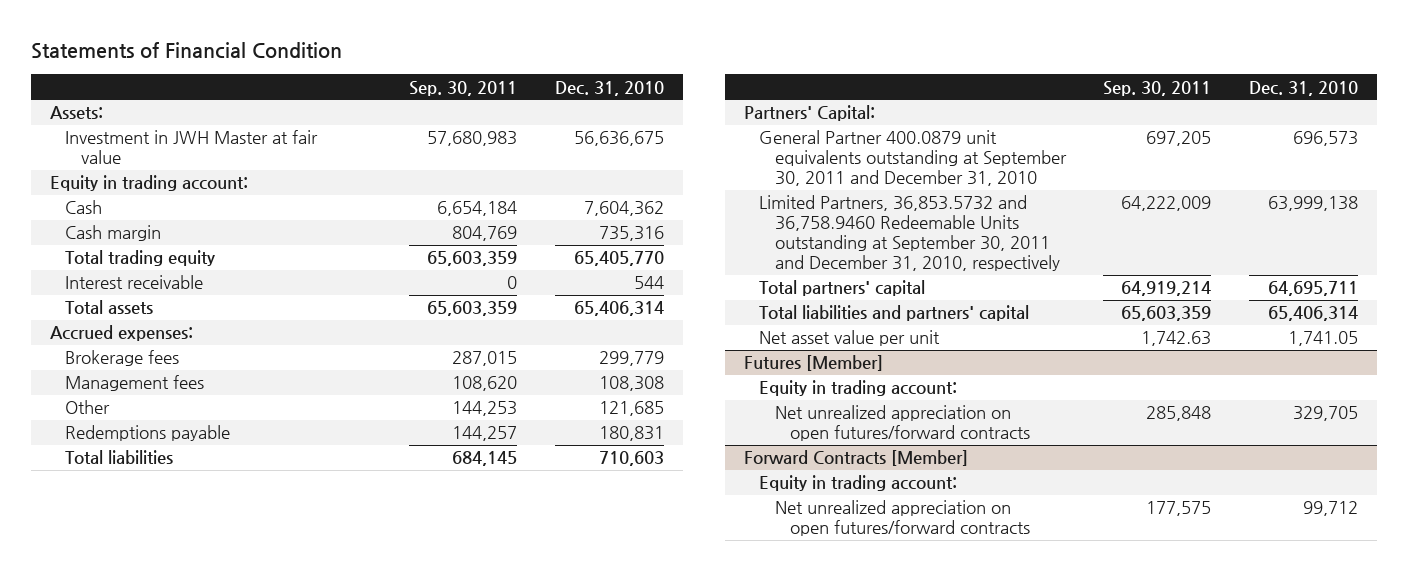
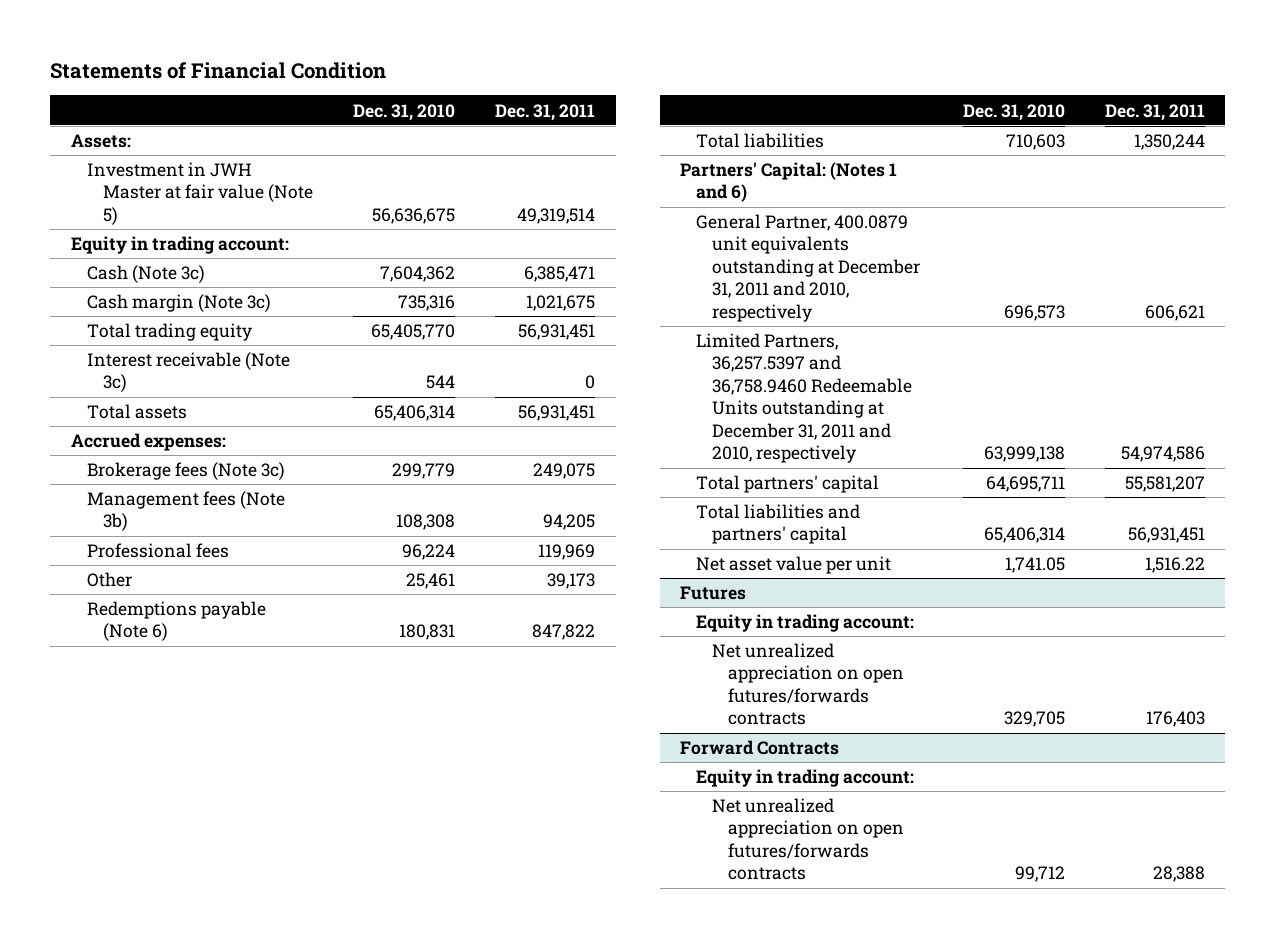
- | Sep. 30, 2011 | Dec. 31, 2010
+ | Dec. 31, 2010 | Dec. 31, 2011
- Investment in JWH Master at fair value | 57,680,983 | 56,636,675
+ Investment in JWH Master at fair value (Note 5) | 56,636,675 | 49,319,514
- Cash | 6,654,184 | 7,604,362
- Cash margin | 804,769 | 735,316
+ Cash (Note 3c) | 7,604,362 | 6,385,471
+ Cash margin (Note 3c) | 735,316 | 1,021,675
- Interest receivable | 0 | 544
+ Interest receivable (Note 3c) | 544 | 0
- Brokerage fees | 287,015 | 299,779
- Management fees | 108,620 | 108,308
- Other | 144,253 | 121,685
- Redemptions payable | 144,257 | 180,831
+ Brokerage fees (Note 3c) | 299,779 | 249,075
+ Management fees (Note 3b) | 108,308 | 94,205
+ Professional fees | 96,224 | 119,969
+ Other | 25,461 | 39,173
+ Redemptions payable (Note 6) | 180,831 | 847,822
- Partners' Capital:
- General Partner 400.0879 unit equivalents outstanding at September 30, 2011 and December 31, 2010 | 697,205 | 696,573
- Limited Partners, 36,853.5732 and 36,758.9460 Redeemable Units outstanding at September 30, 2011 and December 31, 2010, respectively | 64,222,009 | 63,999,138
+ Partners' Capital: (Notes 1 and 6)
+ General Partner, 400.0879 unit equivalents outstanding at December 31, 2011 and 2010, respectively | 696,573 | 606,621
+ Limited Partners, 36,257.5397 and 36,758.9460 Redeemable Units outstanding at December 31, 2011 and 2010, respectively | 63,999,138 | 54,974,586
- Futures [Member]
+ Futures
- Net unrealized appreciation on open futures/forward contracts | 285,848 | 329,705
- Forward Contracts [Member]
+ Net unrealized appreciation on open futures/forwards contracts | 329,705 | 176,403
+ Forward Contracts
- Net unrealized appreciation on open futures/forward contracts | 177,575 | 99,712
+ Net unrealized appreciation on open futures/forwards contracts | 99,712 | 28,388

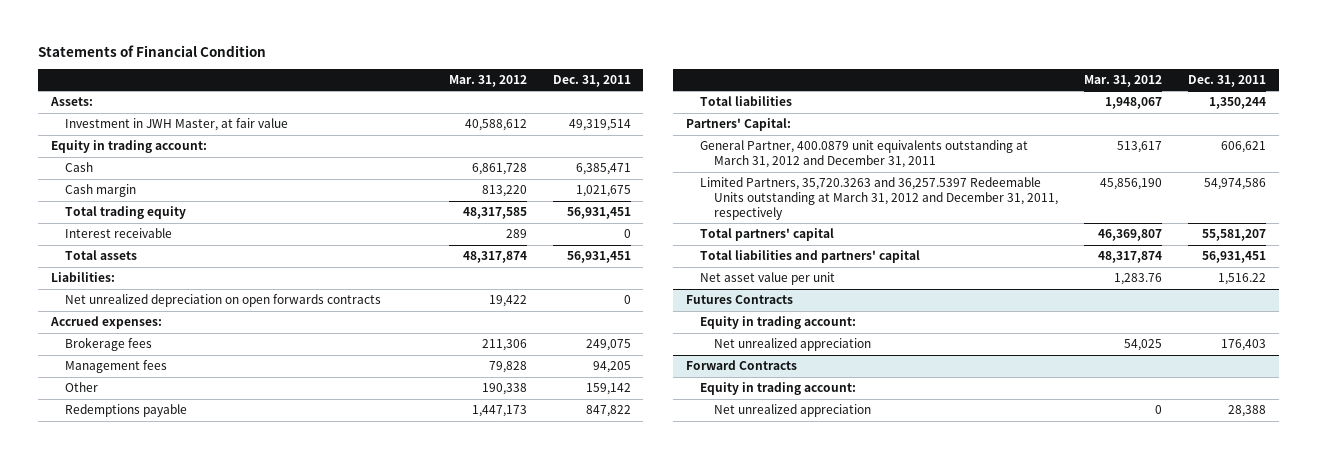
- | Dec. 31, 2010 | Dec. 31, 2011
+ | Mar. 31, 2012 | Dec. 31, 2011
- Investment in JWH Master at fair value (Note 5) | 56,636,675 | 49,319,514
+ Investment in JWH Master, at fair value | 40,588,612 | 49,319,514
- Cash (Note 3c) | 7,604,362 | 6,385,471
- Cash margin (Note 3c) | 735,316 | 1,021,675
+ Cash | 6,861,728 | 6,385,471
+ Cash margin | 813,220 | 1,021,675
- Interest receivable (Note 3c) | 544 | 0
+ Interest receivable | 289 | 0
+ Liabilities:
+ Net unrealized depreciation on open forwards contracts | 19,422 | 0
- Brokerage fees (Note 3c) | 299,779 | 249,075
- Management fees (Note 3b) | 108,308 | 94,205
- Professional fees | 96,224 | 119,969
- Other | 25,461 | 39,173
- Redemptions payable (Note 6) | 180,831 | 847,822
+ Brokerage fees | 211,306 | 249,075
+ Management fees | 79,828 | 94,205
+ Other | 190,338 | 159,142
+ Redemptions payable | 1,447,173 | 847,822
- Partners' Capital: (Notes 1 and 6)
- General Partner, 400.0879 unit equivalents outstanding at December 31, 2011 and 2010, respectively | 696,573 | 606,621
- Limited Partners, 36,257.5397 and 36,758.9460 Redeemable Units outstanding at December 31, 2011 and 2010, respectively | 63,999,138 | 54,974,586
+ Partners' Capital:
+ General Partner, 400.0879 unit equivalents outstanding at March 31, 2012 and December 31, 2011 | 513,617 | 606,621
+ Limited Partners, 35,720.3263 and 36,257.5397 Redeemable Units outstanding at March 31, 2012 and December 31, 2011, respectively | 45,856,190 | 54,974,586
- Futures
+ Futures Contracts
- Net unrealized appreciation on open futures/forwards contracts | 329,705 | 176,403
+ Net unrealized appreciation | 54,025 | 176,403
@ Forward Contracts
- Net unrealized appreciation on open futures/forwards contracts | 99,712 | 28,388
+ Net unrealized appreciation | 0 | 28,388

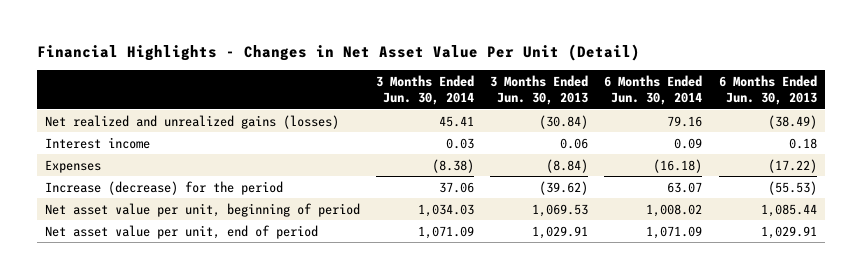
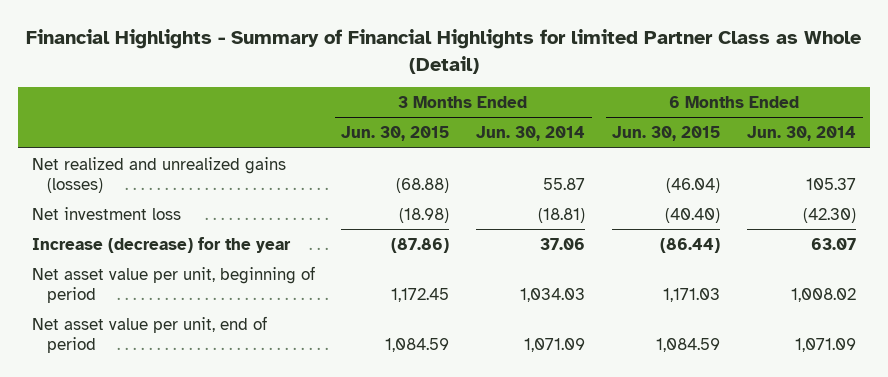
- Financial Highlights - Changes in Net Asset Value Per Unit (Detail)
+ Financial Highlights - Summary of Financial Highlights for limited Partner Class as Whole (Detail)
- | 3 Months Ended Jun. 30, 2014 | 3 Months Ended Jun. 30, 2013 | 6 Months Ended Jun. 30, 2014 | 6 Months Ended Jun. 30, 2013
+ | 3 Months Ended Jun. 30, 2015 | 3 Months Ended Jun. 30, 2014 | 6 Months Ended Jun. 30, 2015 | 6 Months Ended Jun. 30, 2014
- Net realized and unrealized gains (losses) | 45.41 | (30.84) | 79.16 | (38.49)
- Interest income | 0.03 | 0.06 | 0.09 | 0.18
- Expenses | (8.38) | (8.84) | (16.18) | (17.22)
- Increase (decrease) for the period | 37.06 | (39.62) | 63.07 | (55.53)
+ Net realized and unrealized gains (losses) | (68.88) | 55.87 | (46.04) | 105.37
+ Net investment loss | (18.98) | (18.81) | (40.40) | (42.30)
+ Increase (decrease) for the year | (87.86) | 37.06 | (86.44) | 63.07

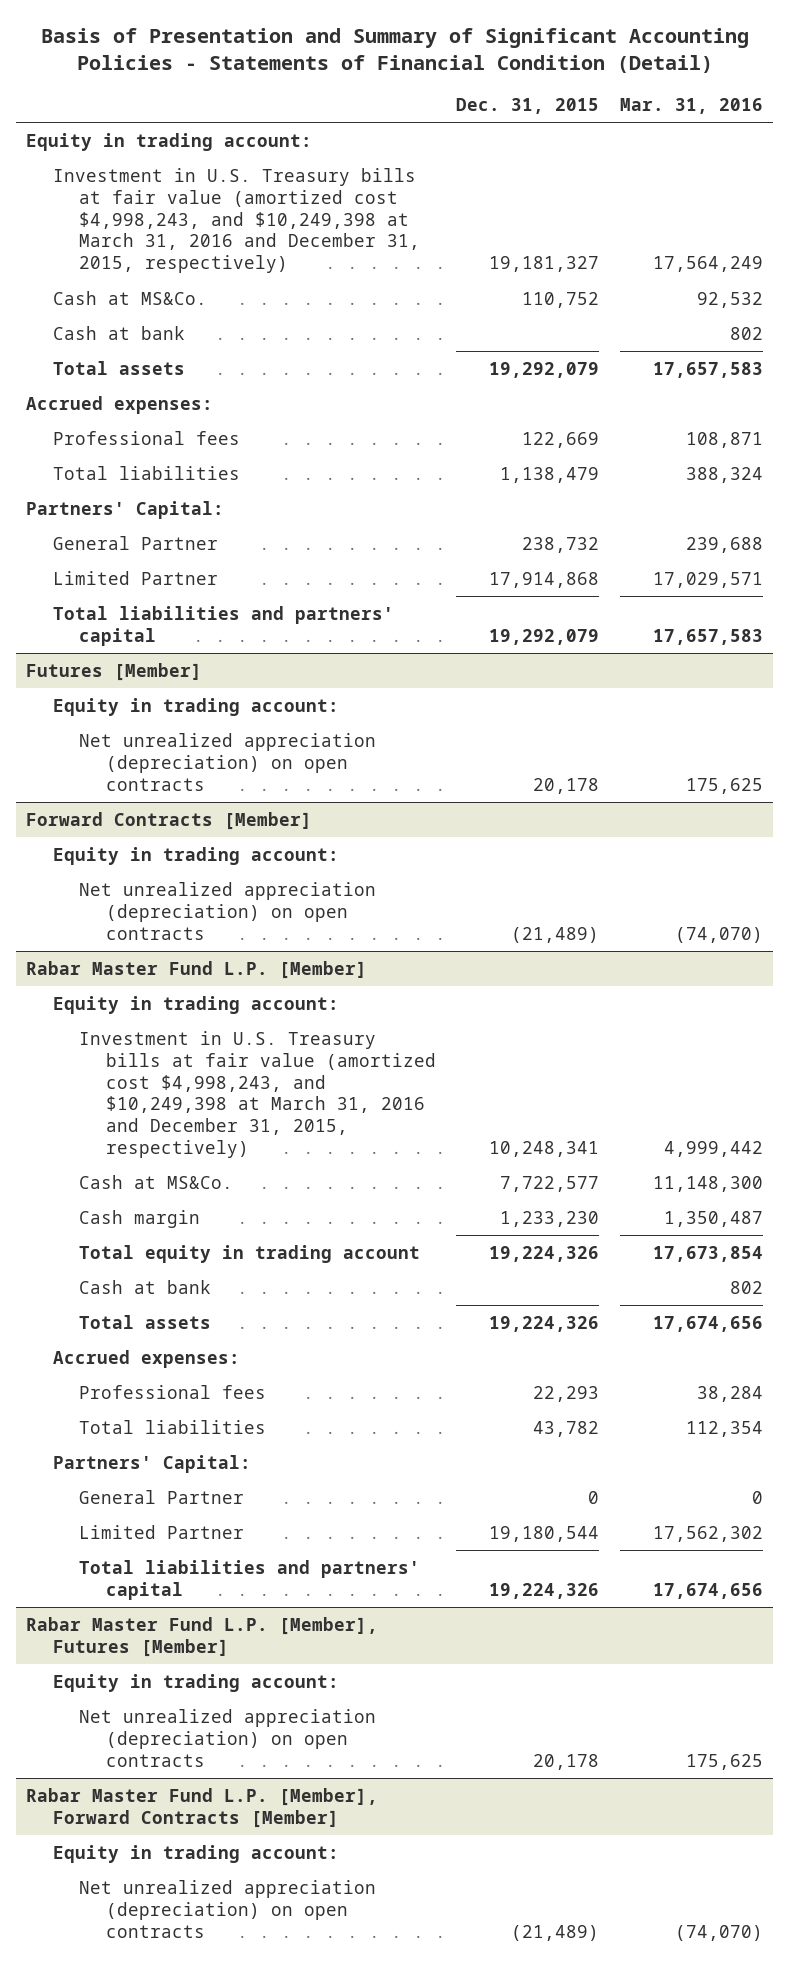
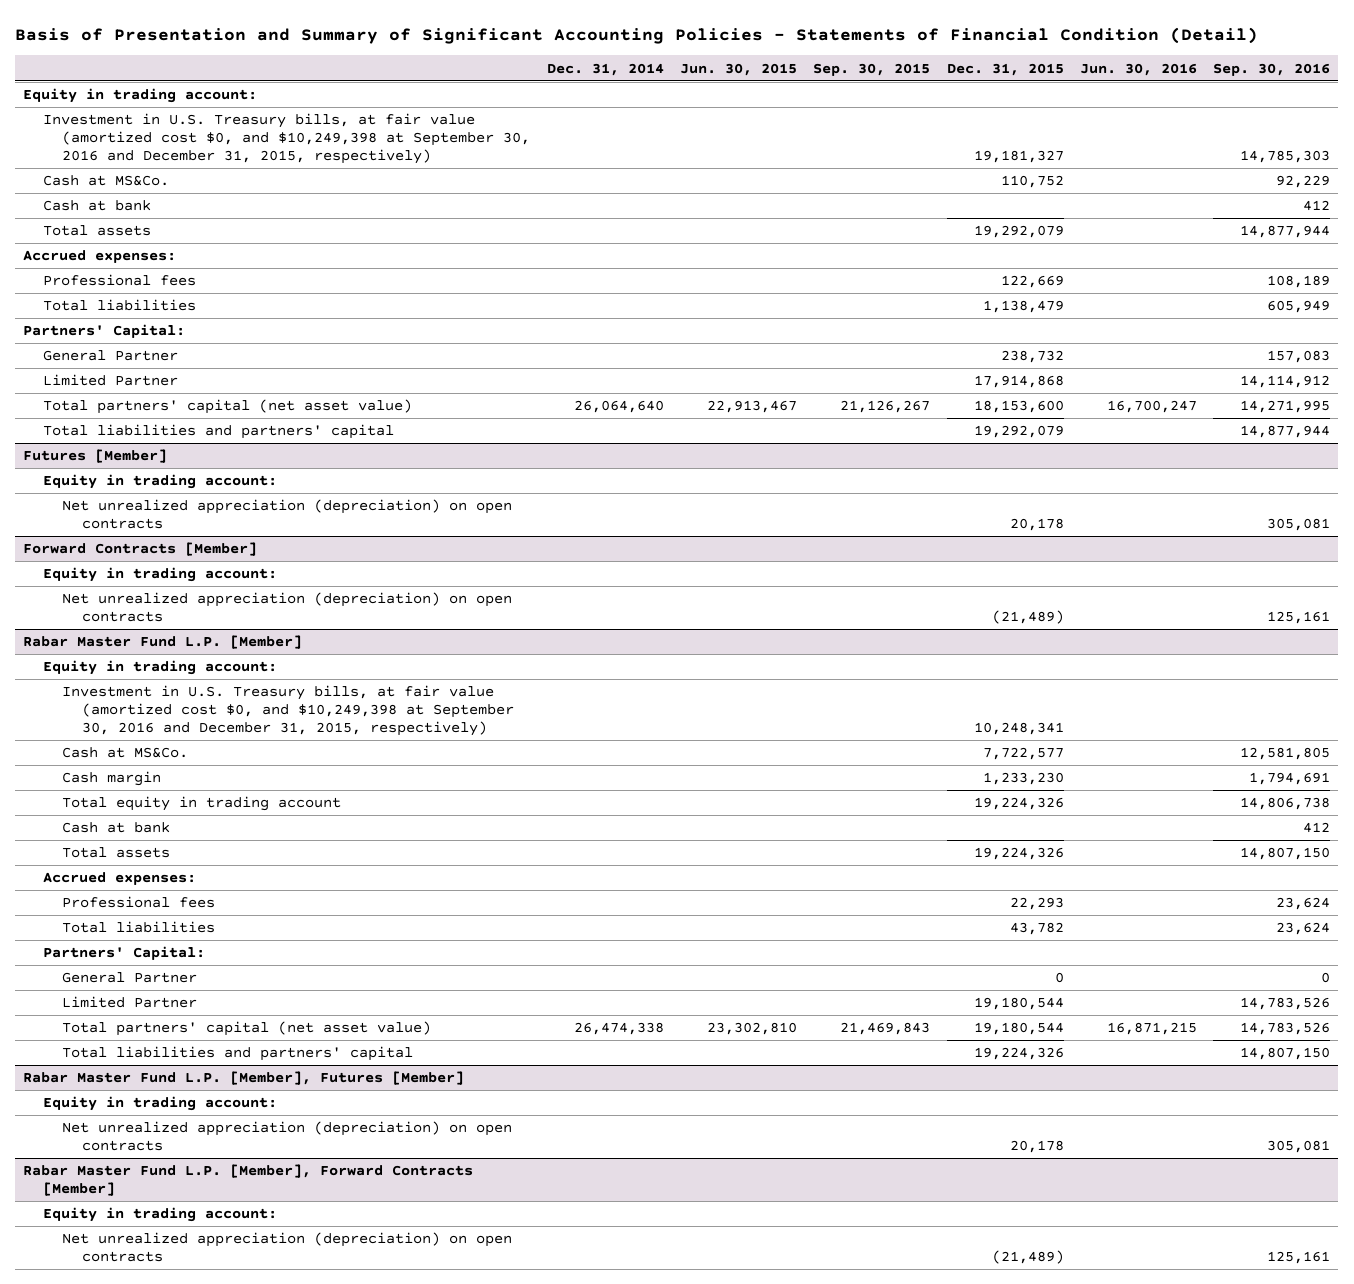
- | Dec. 31, 2015 | Mar. 31, 2016
+ | Dec. 31, 2014 | Jun. 30, 2015 | Sep. 30, 2015 | Dec. 31, 2015 | Jun. 30, 2016 | Sep. 30, 2016
- Investment in U.S. Treasury bills at fair value (amortized cost $4,998,243, and $10,249,398 at March 31, 2016 and December 31, 2015, respectively) | 19,181,327 | 17,564,249
+ Investment in U.S. Treasury bills, at fair value (amortized cost $0, and $10,249,398 at September 30, 2016 and December 31, 2015, respectively) | | | | 19,181,327 | | 14,785,303
+ Total partners' capital (net asset value) | 26,064,640 | 22,913,467 | 21,126,267 | 18,153,600 | 16,700,247 | 14,271,995
@ Rabar Master Fund L.P. [Member]
- Investment in U.S. Treasury bills at fair value (amortized cost $4,998,243, and $10,249,398 at March 31, 2016 and December 31, 2015, respectively) | 10,248,341 | 4,999,442
+ Investment in U.S. Treasury bills, at fair value (amortized cost $0, and $10,249,398 at September 30, 2016 and December 31, 2015, respectively) | | | | 10,248,341 | |
+ Total partners' capital (net asset value) | 26,474,338 | 23,302,810 | 21,469,843 | 19,180,544 | 16,871,215 | 14,783,526

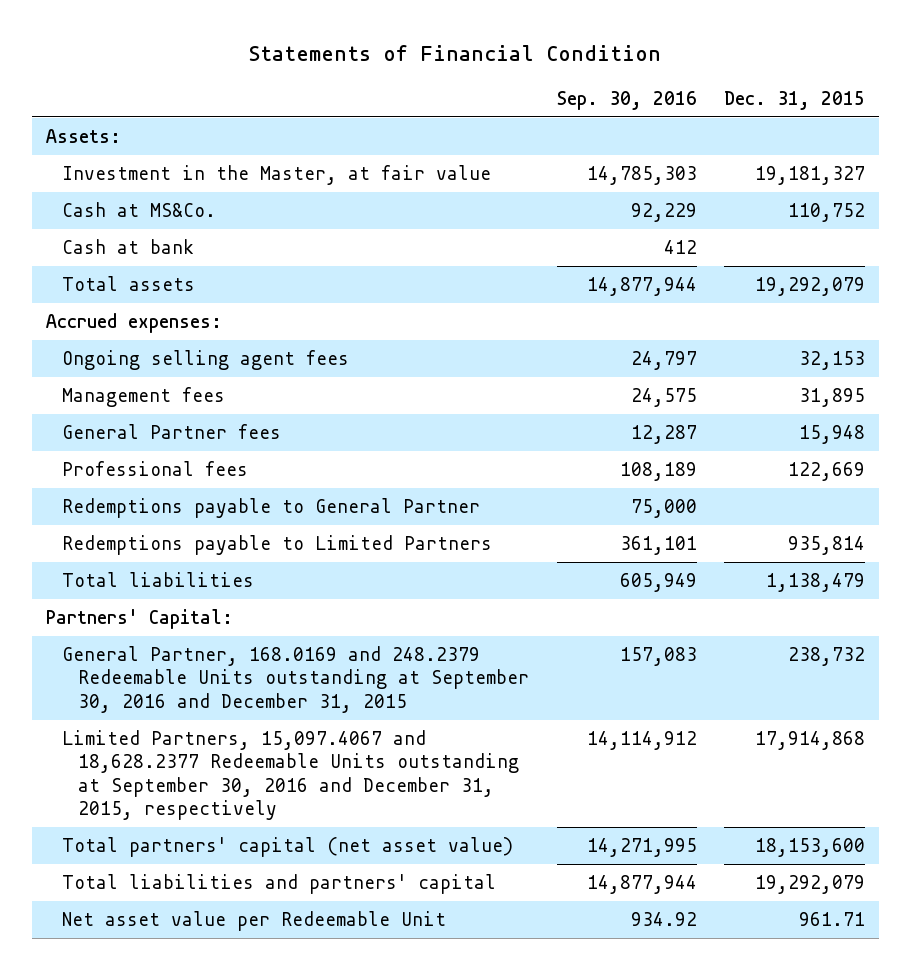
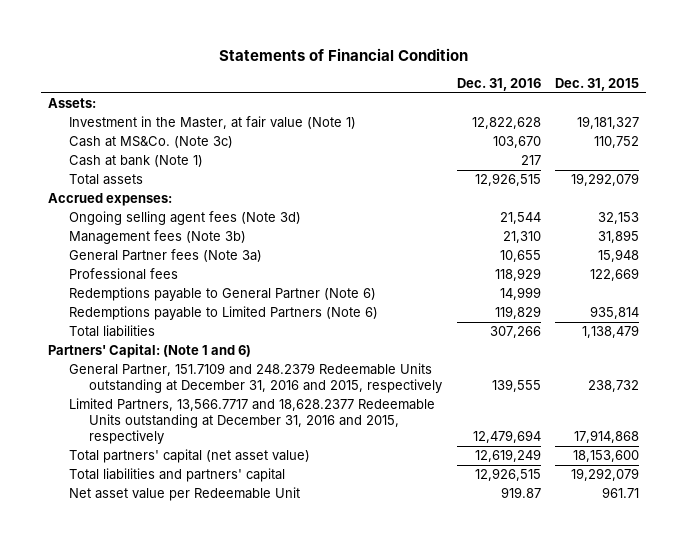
- | Sep. 30, 2016 | Dec. 31, 2015
+ | Dec. 31, 2016 | Dec. 31, 2015
- Investment in the Master, at fair value | 14,785,303 | 19,181,327
- Cash at MS&Co. | 92,229 | 110,752
- Cash at bank | 412 |
+ Investment in the Master, at fair value (Note 1) | 12,822,628 | 19,181,327
+ Cash at MS&Co. (Note 3c) | 103,670 | 110,752
+ Cash at bank (Note 1) | 217 |
- Ongoing selling agent fees | 24,797 | 32,153
- Management fees | 24,575 | 31,895
- General Partner fees | 12,287 | 15,948
+ Ongoing selling agent fees (Note 3d) | 21,544 | 32,153
+ Management fees (Note 3b) | 21,310 | 31,895
+ General Partner fees (Note 3a) | 10,655 | 15,948
- Redemptions payable to General Partner | 75,000 |
- Redemptions payable to Limited Partners | 361,101 | 935,814
+ Redemptions payable to General Partner (Note 6) | 14,999 |
+ Redemptions payable to Limited Partners (Note 6) | 119,829 | 935,814
- Partners' Capital:
- General Partner, 168.0169 and 248.2379 Redeemable Units outstanding at September 30, 2016 and December 31, 2015 | 157,083 | 238,732
- Limited Partners, 15,097.4067 and 18,628.2377 Redeemable Units outstanding at September 30, 2016 and December 31, 2015, respectively | 14,114,912 | 17,914,868
+ Partners' Capital: (Note 1 and 6)
+ General Partner, 151.7109 and 248.2379 Redeemable Units outstanding at December 31, 2016 and 2015, respectively | 139,555 | 238,732
+ Limited Partners, 13,566.7717 and 18,628.2377 Redeemable Units outstanding at December 31, 2016 and 2015, respectively | 12,479,694 | 17,914,868

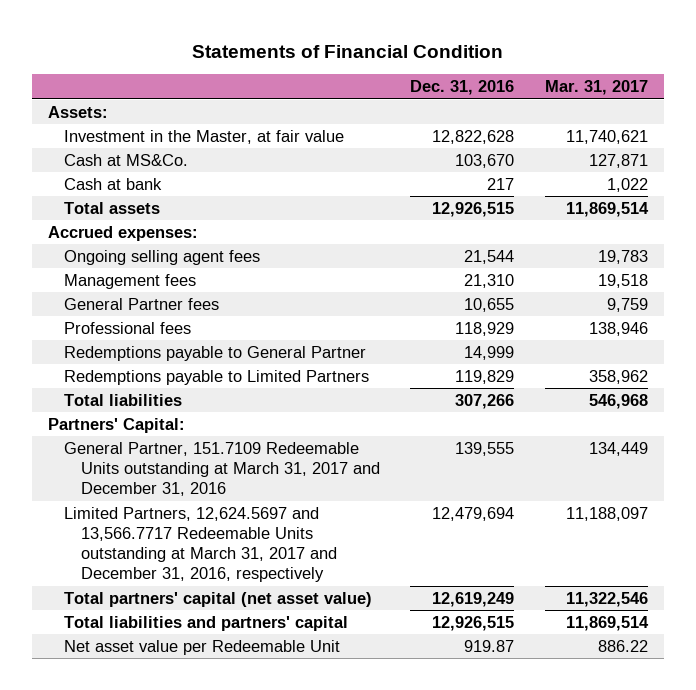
- | Dec. 31, 2016 | Dec. 31, 2015
+ | Dec. 31, 2016 | Mar. 31, 2017
- Investment in the Master, at fair value (Note 1) | 12,822,628 | 19,181,327
- Cash at MS&Co. (Note 3c) | 103,670 | 110,752
- Cash at bank (Note 1) | 217 |
+ Investment in the Master, at fair value | 12,822,628 | 11,740,621
+ Cash at MS&Co. | 103,670 | 127,871
+ Cash at bank | 217 | 1,022
- Ongoing selling agent fees (Note 3d) | 21,544 | 32,153
- Management fees (Note 3b) | 21,310 | 31,895
- General Partner fees (Note 3a) | 10,655 | 15,948
+ Ongoing selling agent fees | 21,544 | 19,783
+ Management fees | 21,310 | 19,518
+ General Partner fees | 10,655 | 9,759
- Redemptions payable to General Partner (Note 6) | 14,999 |
- Redemptions payable to Limited Partners (Note 6) | 119,829 | 935,814
+ Redemptions payable to General Partner | 14,999 |
+ Redemptions payable to Limited Partners | 119,829 | 358,962
- Partners' Capital: (Note 1 and 6)
- General Partner, 151.7109 and 248.2379 Redeemable Units outstanding at December 31, 2016 and 2015, respectively | 139,555 | 238,732
- Limited Partners, 13,566.7717 and 18,628.2377 Redeemable Units outstanding at December 31, 2016 and 2015, respectively | 12,479,694 | 17,914,868
+ Partners' Capital:
+ General Partner, 151.7109 Redeemable Units outstanding at March 31, 2017 and December 31, 2016 | 139,555 | 134,449
+ Limited Partners, 12,624.5697 and 13,566.7717 Redeemable Units outstanding at March 31, 2017 and December 31, 2016, respectively | 12,479,694 | 11,188,097

